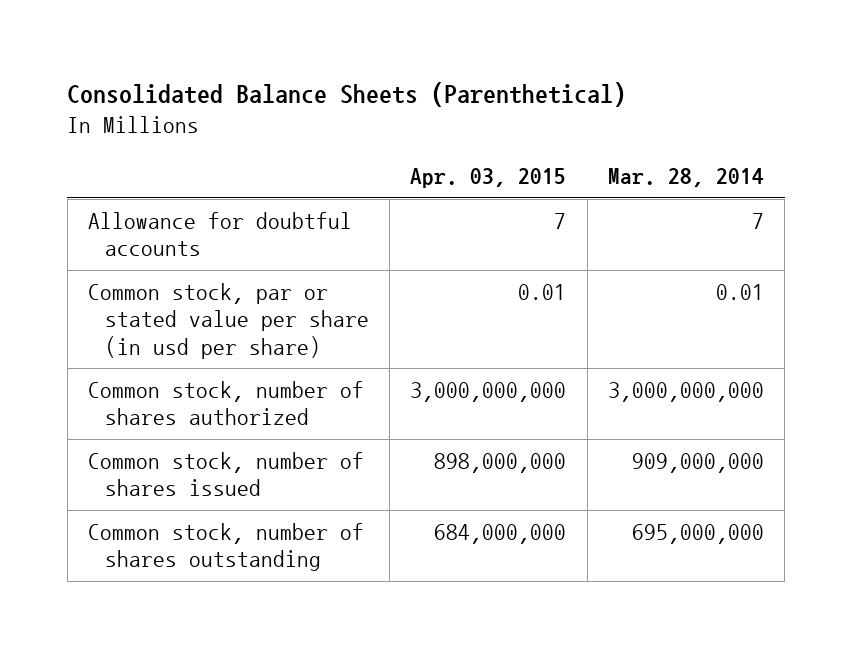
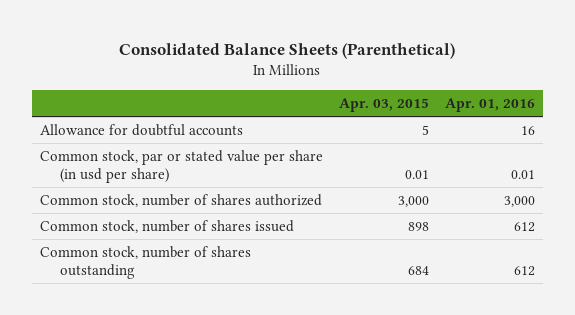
- | Apr. 03, 2015 | Mar. 28, 2014
+ | Apr. 03, 2015 | Apr. 01, 2016
- Allowance for doubtful accounts | 7 | 7
+ Allowance for doubtful accounts | 5 | 16
- Common stock, number of shares authorized | 3,000,000,000 | 3,000,000,000
- Common stock, number of shares issued | 898,000,000 | 909,000,000
- Common stock, number of shares outstanding | 684,000,000 | 695,000,000
+ Common stock, number of shares authorized | 3,000 | 3,000
+ Common stock, number of shares issued | 898 | 612
+ Common stock, number of shares outstanding | 684 | 612

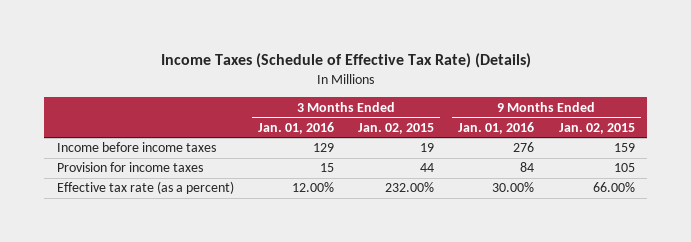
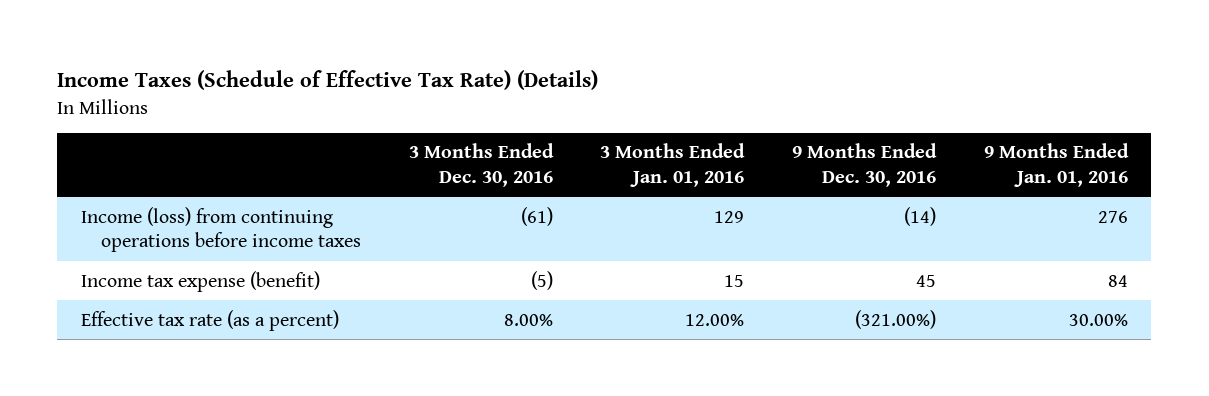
- | 3 Months Ended Jan. 01, 2016 | 3 Months Ended Jan. 02, 2015 | 9 Months Ended Jan. 01, 2016 | 9 Months Ended Jan. 02, 2015
+ | 3 Months Ended Dec. 30, 2016 | 3 Months Ended Jan. 01, 2016 | 9 Months Ended Dec. 30, 2016 | 9 Months Ended Jan. 01, 2016
- Income before income taxes | 129 | 19 | 276 | 159
- Provision for income taxes | 15 | 44 | 84 | 105
+ Income (loss) from continuing operations before income taxes | (61) | 129 | (14) | 276
+ Income tax expense (benefit) | (5) | 15 | 45 | 84

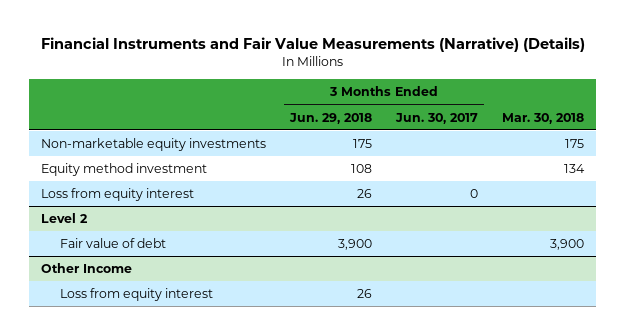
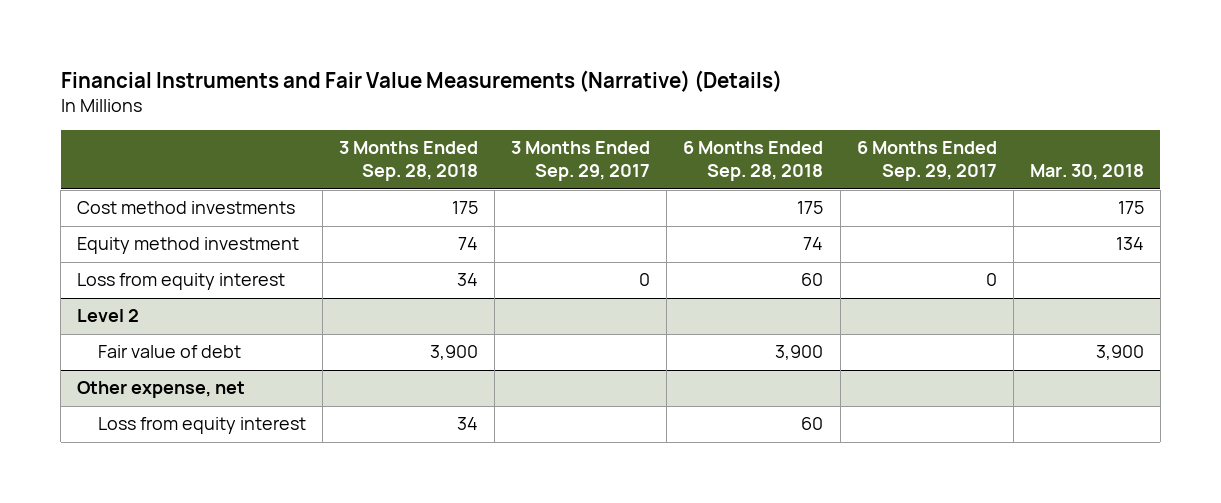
- | 3 Months Ended Jun. 29, 2018 | 3 Months Ended Jun. 30, 2017 | Mar. 30, 2018
+ | 3 Months Ended Sep. 28, 2018 | 3 Months Ended Sep. 29, 2017 | 6 Months Ended Sep. 28, 2018 | 6 Months Ended Sep. 29, 2017 | Mar. 30, 2018
- Non-marketable equity investments | 175 | | 175
+ Cost method investments | 175 | | 175 | | 175
- Other Income
+ Other expense, net

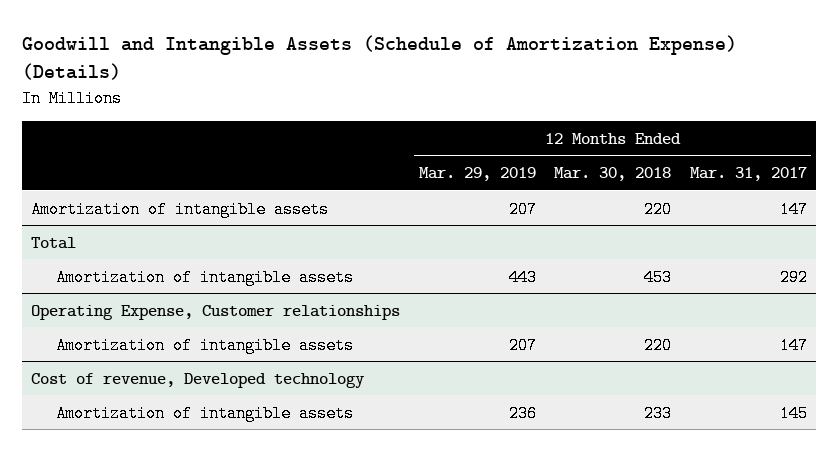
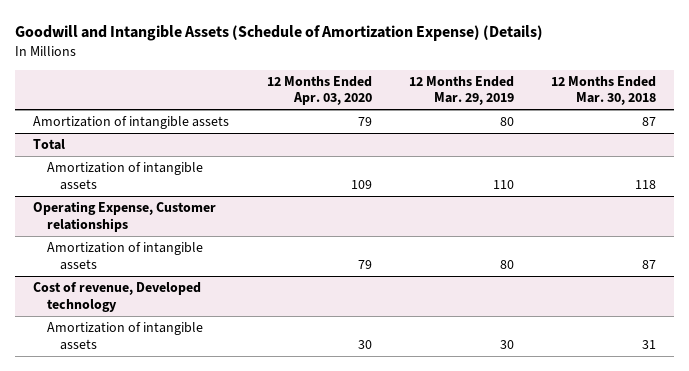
- | 12 Months Ended Mar. 29, 2019 | 12 Months Ended Mar. 30, 2018 | 12 Months Ended Mar. 31, 2017
+ | 12 Months Ended Apr. 03, 2020 | 12 Months Ended Mar. 29, 2019 | 12 Months Ended Mar. 30, 2018
- Amortization of intangible assets | 207 | 220 | 147
+ Amortization of intangible assets | 79 | 80 | 87
@ Total
- Amortization of intangible assets | 443 | 453 | 292
+ Amortization of intangible assets | 109 | 110 | 118
@ Operating Expense, Customer relationships
- Amortization of intangible assets | 207 | 220 | 147
+ Amortization of intangible assets | 79 | 80 | 87
@ Cost of revenue, Developed technology
- Amortization of intangible assets | 236 | 233 | 145
+ Amortization of intangible assets | 30 | 30 | 31

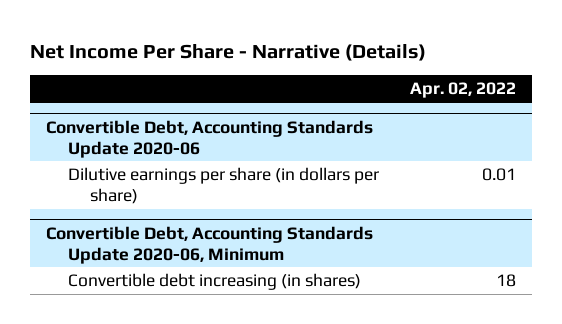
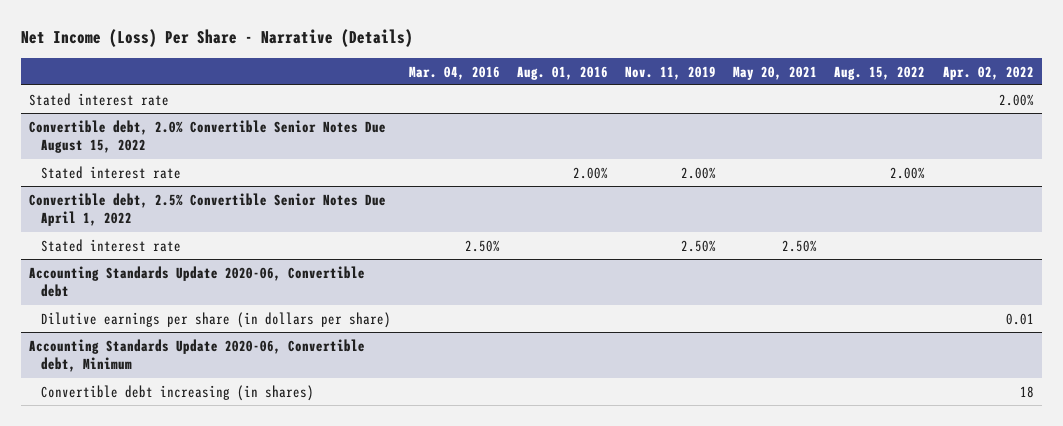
- Net Income Per Share - Narrative (Details)
+ Net Income (Loss) Per Share - Narrative (Details)
- | Apr. 02, 2022
+ | Mar. 04, 2016 | Aug. 01, 2016 | Nov. 11, 2019 | May 20, 2021 | Aug. 15, 2022 | Apr. 02, 2022
- Convertible Debt, Accounting Standards Update 2020-06
+ Stated interest rate | | | | | | 2.00%
+ Convertible debt, 2.0% Convertible Senior Notes Due August 15, 2022
+ Stated interest rate | | 2.00% | 2.00% | | 2.00% |
+ Convertible debt, 2.5% Convertible Senior Notes Due April 1, 2022
+ Stated interest rate | 2.50% | | 2.50% | 2.50% | |
+ Accounting Standards Update 2020-06, Convertible debt
- Convertible Debt, Accounting Standards Update 2020-06, Minimum
+ Accounting Standards Update 2020-06, Convertible debt, Minimum

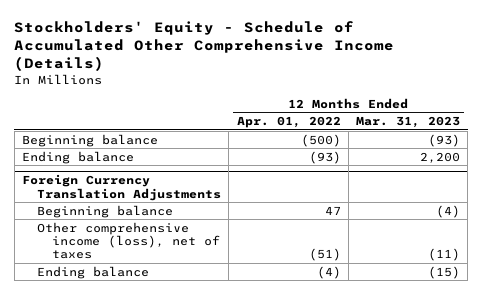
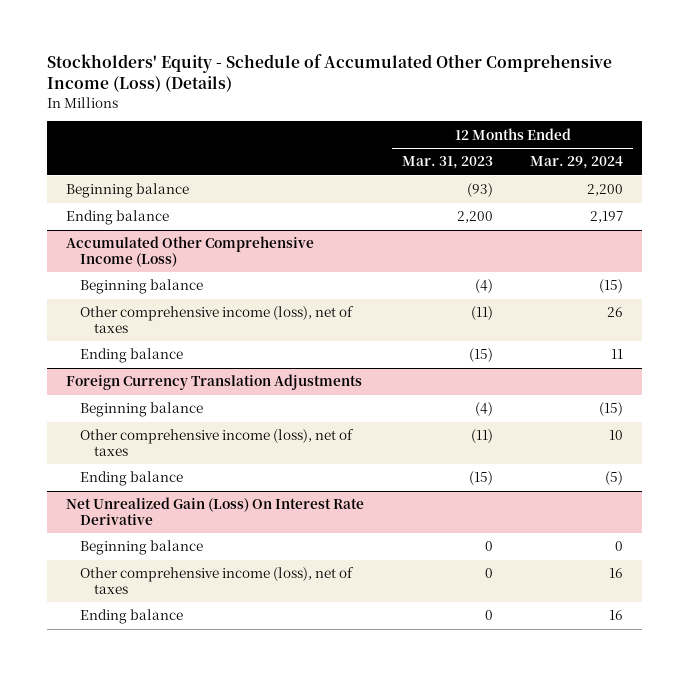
- Stockholders' Equity - Schedule of Accumulated Other Comprehensive Income (Details)
+ Stockholders' Equity - Schedule of Accumulated Other Comprehensive Income (Loss) (Details)
- | 12 Months Ended Apr. 01, 2022 | 12 Months Ended Mar. 31, 2023
+ | 12 Months Ended Mar. 31, 2023 | 12 Months Ended Mar. 29, 2024
+ Accumulated Other Comprehensive Income (Loss)
+ Beginning balance | (4) | (15)
+ Other comprehensive income (loss), net of taxes | (11) | 26
+ Ending balance | (15) | 11
+ Net Unrealized Gain (Loss) On Interest Rate Derivative
+ Beginning balance | 0 | 0
+ Other comprehensive income (loss), net of taxes | 0 | 16
+ Ending balance | 0 | 16

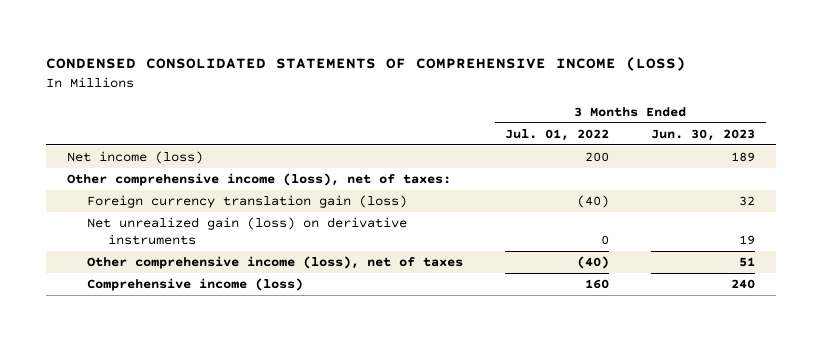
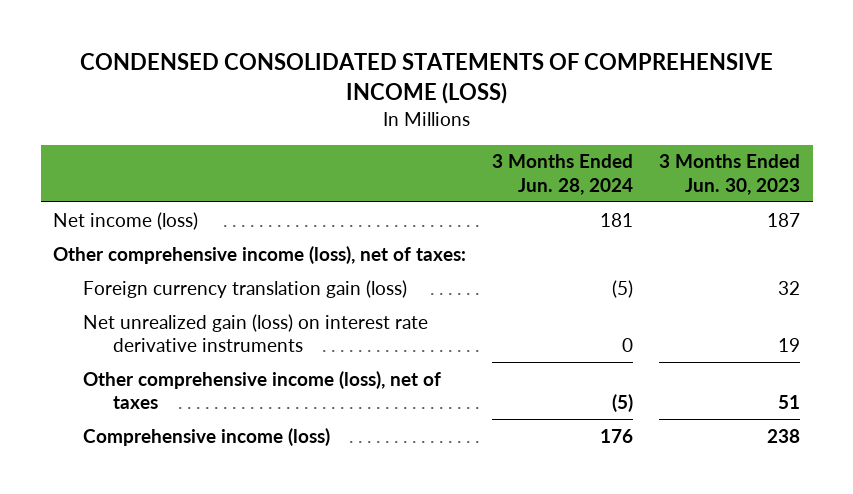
- | 3 Months Ended Jul. 01, 2022 | 3 Months Ended Jun. 30, 2023
+ | 3 Months Ended Jun. 28, 2024 | 3 Months Ended Jun. 30, 2023
- Net income (loss) | 200 | 189
+ Net income (loss) | 181 | 187
- Net unrealized gain (loss) on derivative instruments | 0 | 19
+ Net unrealized gain (loss) on interest rate derivative instruments | 0 | 19
- Comprehensive income (loss) | 160 | 240
+ Comprehensive income (loss) | 176 | 238

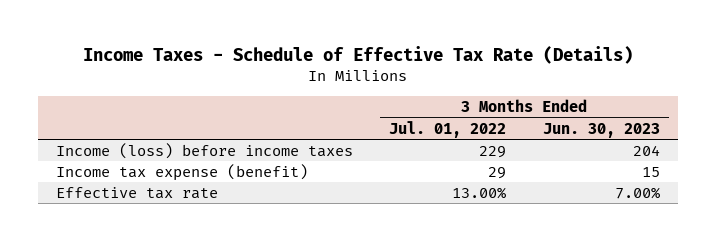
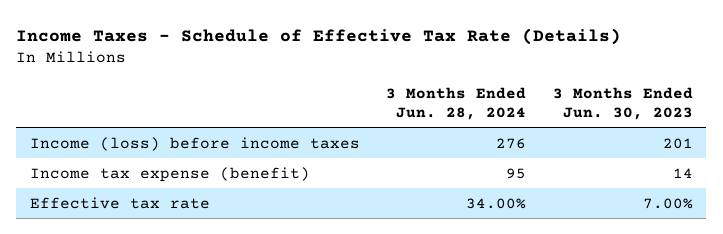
- | 3 Months Ended Jul. 01, 2022 | 3 Months Ended Jun. 30, 2023
+ | 3 Months Ended Jun. 28, 2024 | 3 Months Ended Jun. 30, 2023
- Income (loss) before income taxes | 229 | 204
- Income tax expense (benefit) | 29 | 15
+ Income (loss) before income taxes | 276 | 201
+ Income tax expense (benefit) | 95 | 14

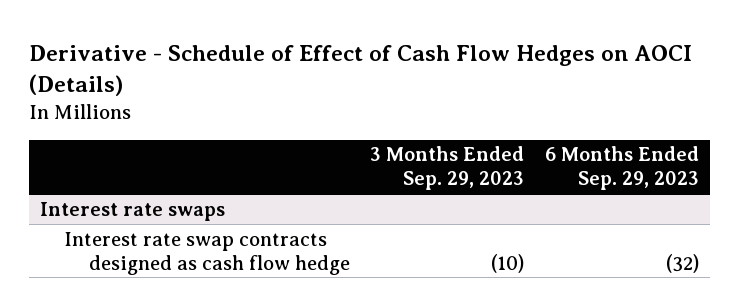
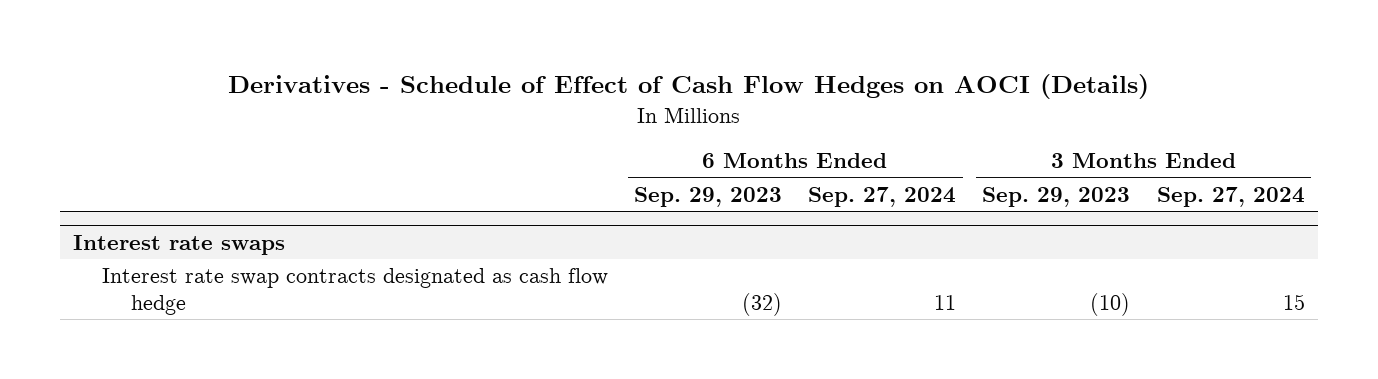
- Derivative - Schedule of Effect of Cash Flow Hedges on AOCI (Details)
+ Derivatives - Schedule of Effect of Cash Flow Hedges on AOCI (Details)
- | 3 Months Ended Sep. 29, 2023 | 6 Months Ended Sep. 29, 2023
+ | 6 Months Ended Sep. 29, 2023 | 6 Months Ended Sep. 27, 2024 | 3 Months Ended Sep. 29, 2023 | 3 Months Ended Sep. 27, 2024
@ Interest rate swaps
- Interest rate swap contracts designed as cash flow hedge | (10) | (32)
+ Interest rate swap contracts designated as cash flow hedge | (32) | 11 | (10) | 15

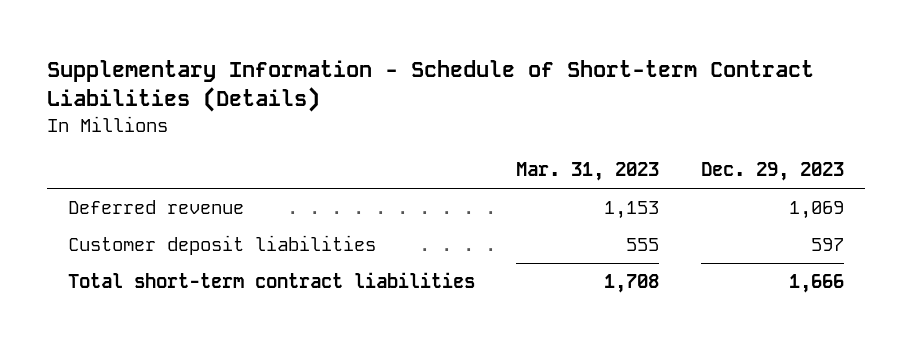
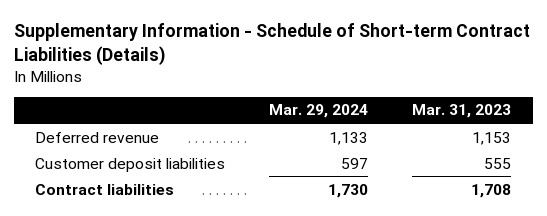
- | Mar. 31, 2023 | Dec. 29, 2023
+ | Mar. 29, 2024 | Mar. 31, 2023
- Total short-term contract liabilities | 1,708 | 1,666
+ Contract liabilities | 1,730 | 1,708

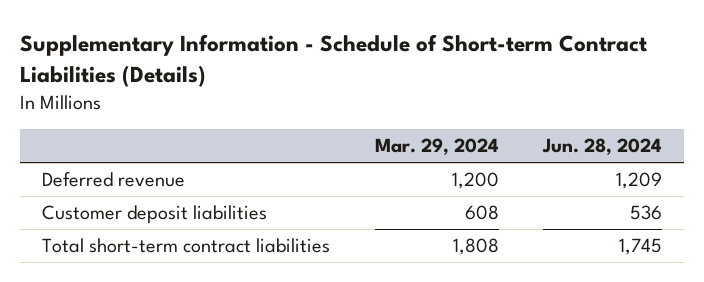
- | Mar. 29, 2024 | Mar. 31, 2023
+ | Mar. 29, 2024 | Jun. 28, 2024
- Deferred revenue | 1,133 | 1,153
- Customer deposit liabilities | 597 | 555
- Contract liabilities | 1,730 | 1,708
+ Deferred revenue | 1,200 | 1,209
+ Customer deposit liabilities | 608 | 536
+ Total short-term contract liabilities | 1,808 | 1,745

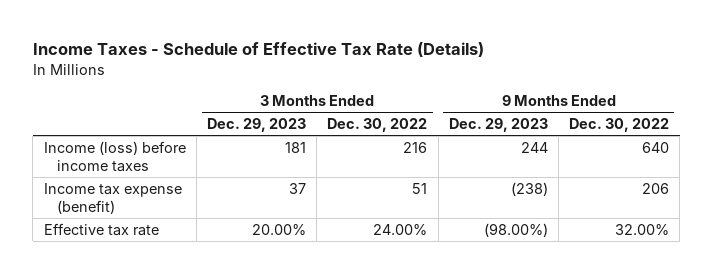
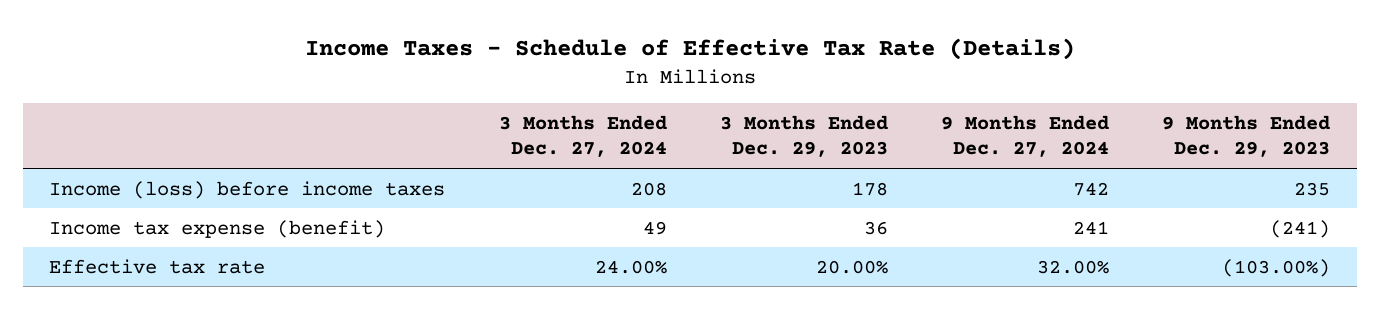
- | 3 Months Ended Dec. 29, 2023 | 3 Months Ended Dec. 30, 2022 | 9 Months Ended Dec. 29, 2023 | 9 Months Ended Dec. 30, 2022
+ | 3 Months Ended Dec. 27, 2024 | 3 Months Ended Dec. 29, 2023 | 9 Months Ended Dec. 27, 2024 | 9 Months Ended Dec. 29, 2023
- Income (loss) before income taxes | 181 | 216 | 244 | 640
- Income tax expense (benefit) | 37 | 51 | (238) | 206
- Effective tax rate | 20.00% | 24.00% | (98.00%) | 32.00%
+ Income (loss) before income taxes | 208 | 178 | 742 | 235
+ Income tax expense (benefit) | 49 | 36 | 241 | (241)
+ Effective tax rate | 24.00% | 20.00% | 32.00% | (103.00%)

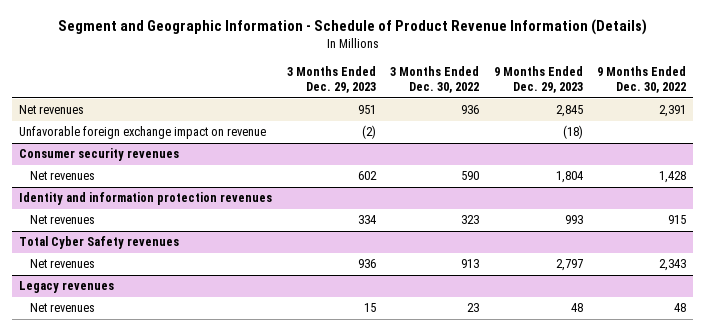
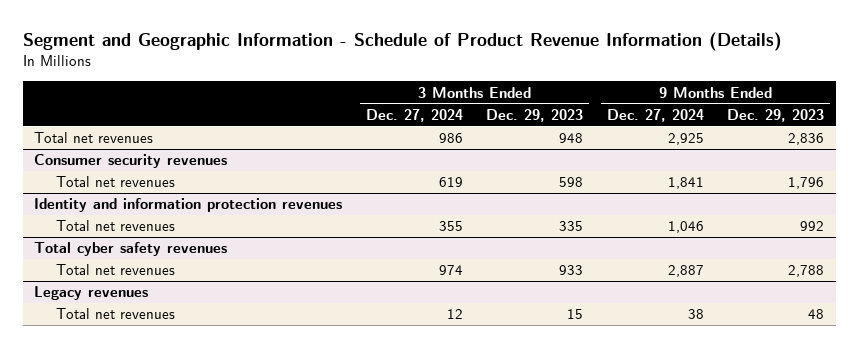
- | 3 Months Ended Dec. 29, 2023 | 3 Months Ended Dec. 30, 2022 | 9 Months Ended Dec. 29, 2023 | 9 Months Ended Dec. 30, 2022
+ | 3 Months Ended Dec. 27, 2024 | 3 Months Ended Dec. 29, 2023 | 9 Months Ended Dec. 27, 2024 | 9 Months Ended Dec. 29, 2023
- Net revenues | 951 | 936 | 2,845 | 2,391
- Unfavorable foreign exchange impact on revenue | (2) | | (18) |
+ Total net revenues | 986 | 948 | 2,925 | 2,836
@ Consumer security revenues
- Net revenues | 602 | 590 | 1,804 | 1,428
+ Total net revenues | 619 | 598 | 1,841 | 1,796
@ Identity and information protection revenues
- Net revenues | 334 | 323 | 993 | 915
- Total Cyber Safety revenues
- Net revenues | 936 | 913 | 2,797 | 2,343
@ Identity and information protection revenues
+ Total net revenues | 355 | 335 | 1,046 | 992
+ Total cyber safety revenues
+ Total net revenues | 974 | 933 | 2,887 | 2,788
@ Legacy revenues
- Net revenues | 15 | 23 | 48 | 48
+ Total net revenues | 12 | 15 | 38 | 48

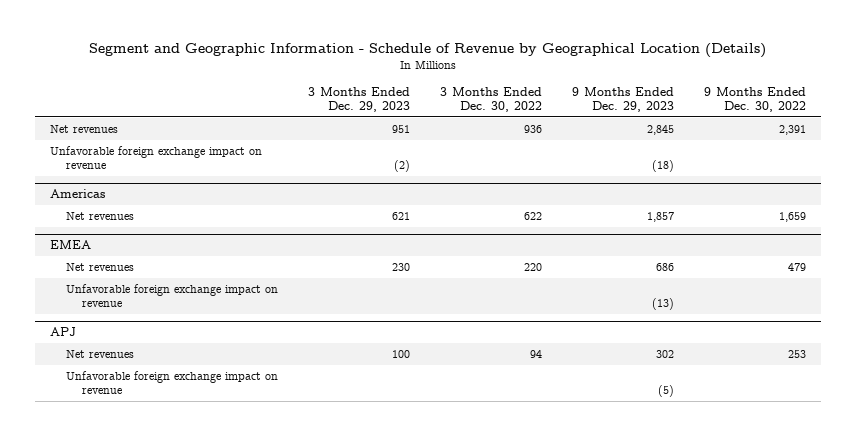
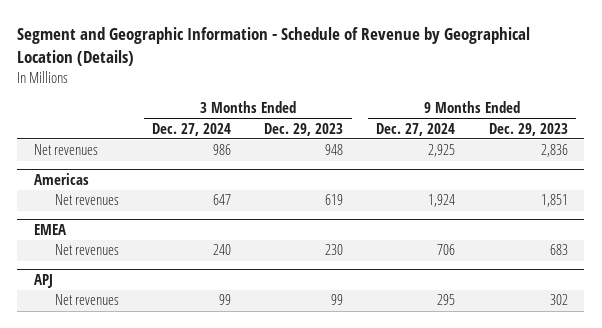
- | 3 Months Ended Dec. 29, 2023 | 3 Months Ended Dec. 30, 2022 | 9 Months Ended Dec. 29, 2023 | 9 Months Ended Dec. 30, 2022
+ | 3 Months Ended Dec. 27, 2024 | 3 Months Ended Dec. 29, 2023 | 9 Months Ended Dec. 27, 2024 | 9 Months Ended Dec. 29, 2023
- Net revenues | 951 | 936 | 2,845 | 2,391
- Unfavorable foreign exchange impact on revenue | (2) | | (18) |
+ Net revenues | 986 | 948 | 2,925 | 2,836
@ Americas
- Net revenues | 621 | 622 | 1,857 | 1,659
+ Net revenues | 647 | 619 | 1,924 | 1,851
@ EMEA
- Net revenues | 230 | 220 | 686 | 479
- Unfavorable foreign exchange impact on revenue | | | (13) |
+ Net revenues | 240 | 230 | 706 | 683
@ APJ
- Net revenues | 100 | 94 | 302 | 253
- Unfavorable foreign exchange impact on revenue | | | (5) |
+ Net revenues | 99 | 99 | 295 | 302

